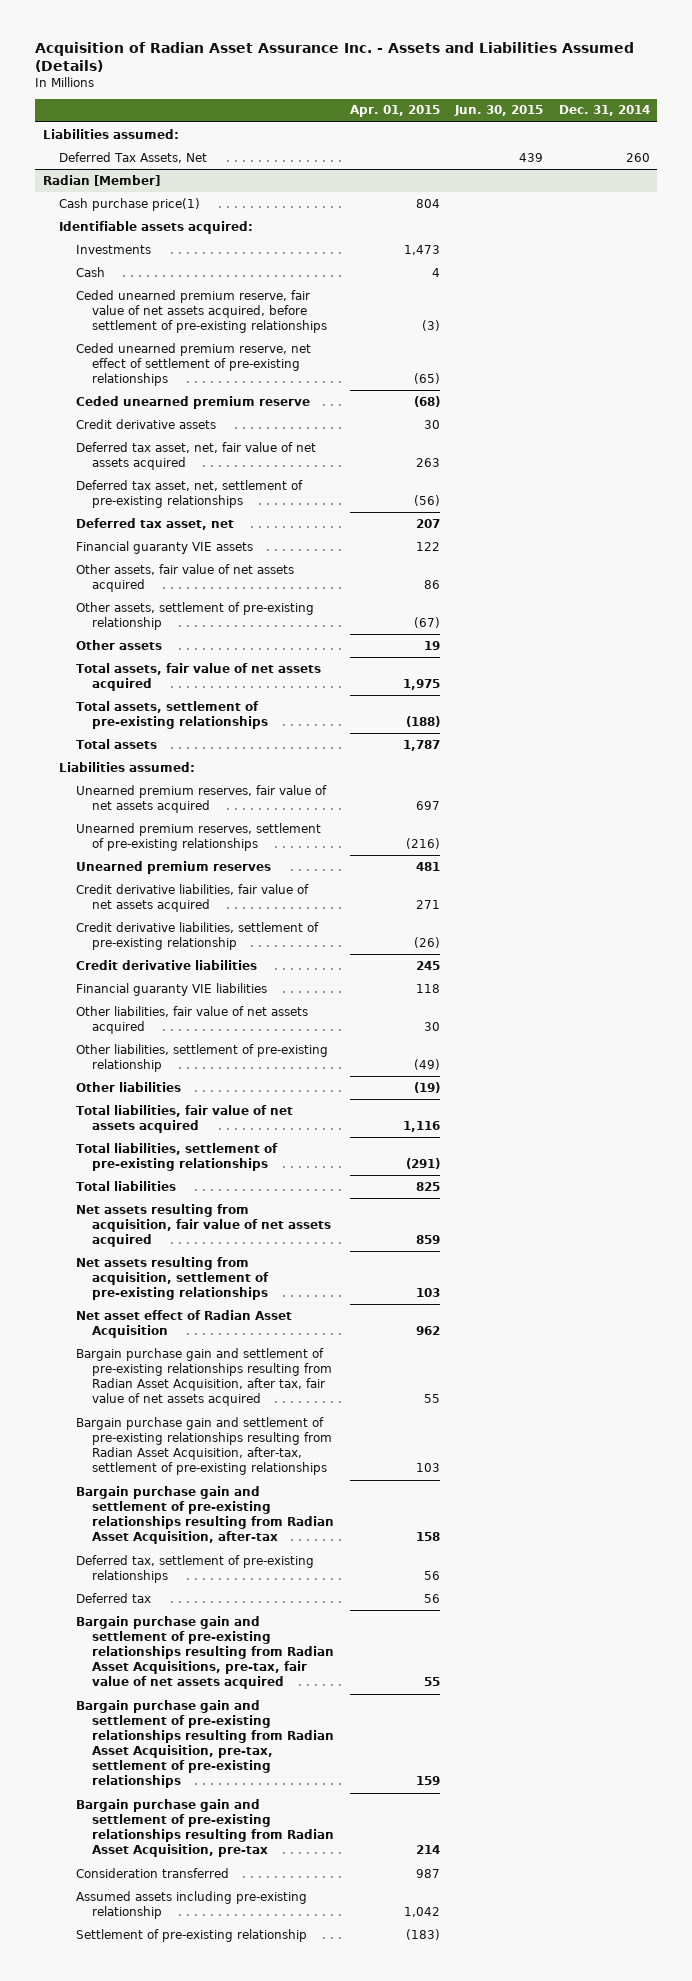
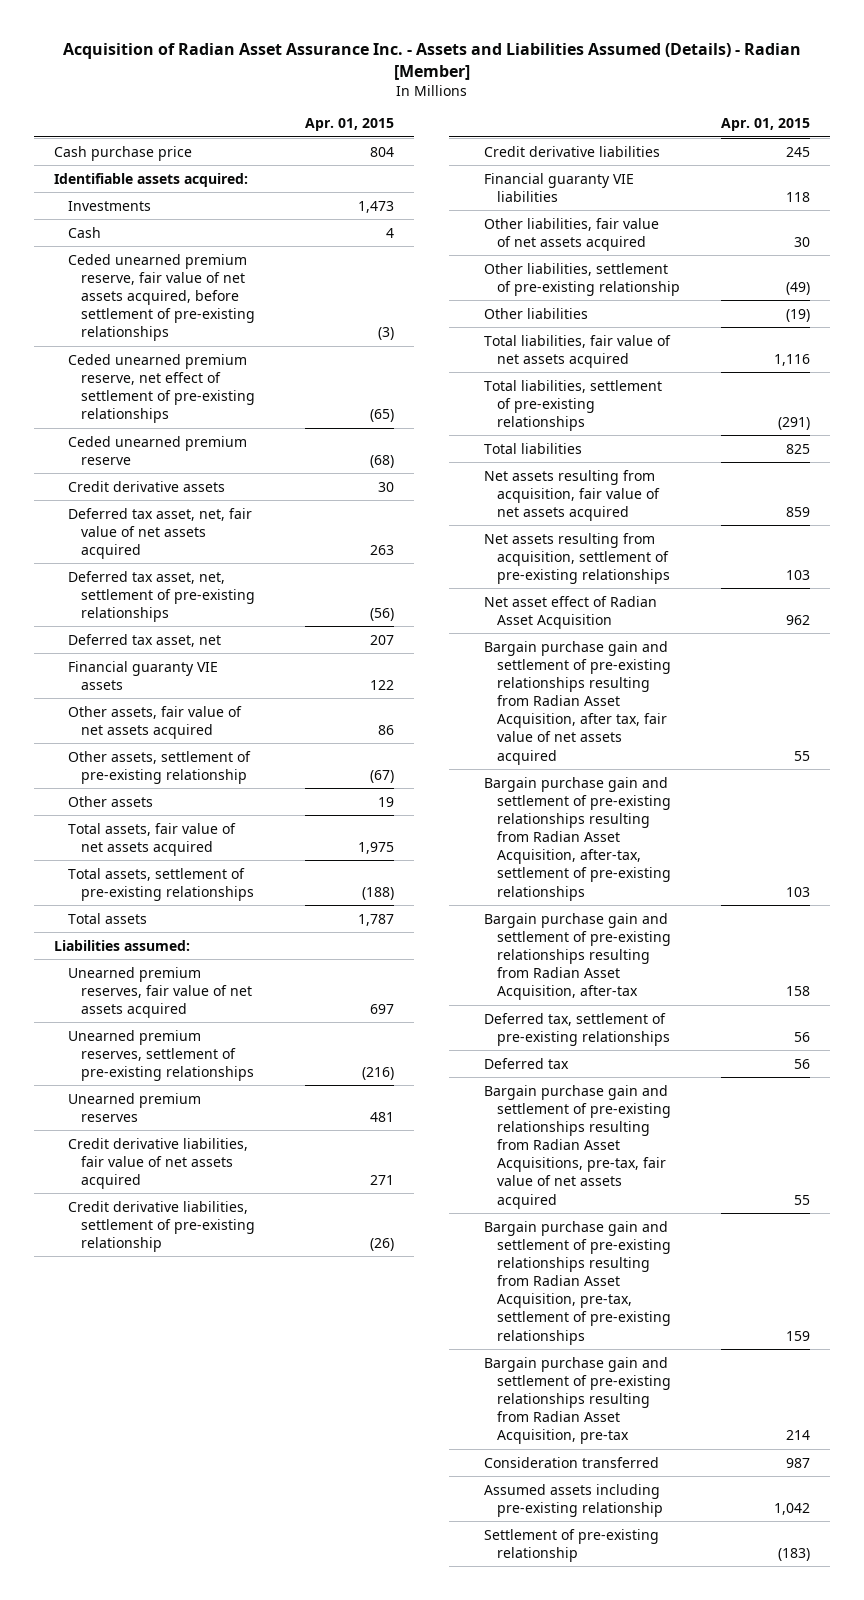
- Acquisition of Radian Asset Assurance Inc. - Assets and Liabilities Assumed (Details)
+ Acquisition of Radian Asset Assurance Inc. - Assets and Liabilities Assumed (Details) - Radian [Member]
- | Apr. 01, 2015 | Jun. 30, 2015 | Dec. 31, 2014
+ | Apr. 01, 2015
- Liabilities assumed:
- Deferred Tax Assets, Net | | 439 | 260
- Radian [Member]
- Cash purchase price(1) | 804 | |
+ Cash purchase price | 804

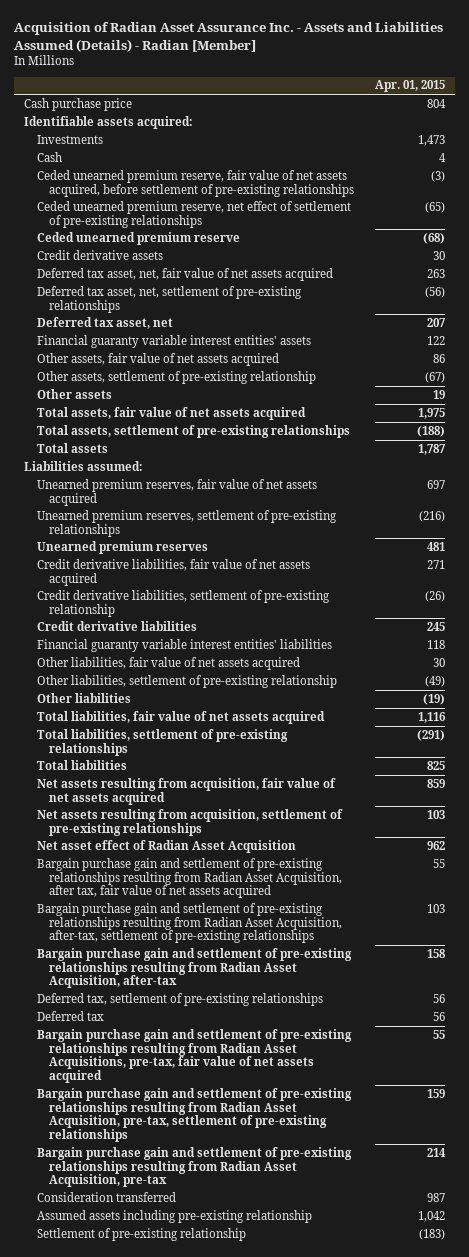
- Financial guaranty VIE assets | 122
+ Financial guaranty variable interest entities' assets | 122
- Financial guaranty VIE liabilities | 118
+ Financial guaranty variable interest entities' liabilities | 118

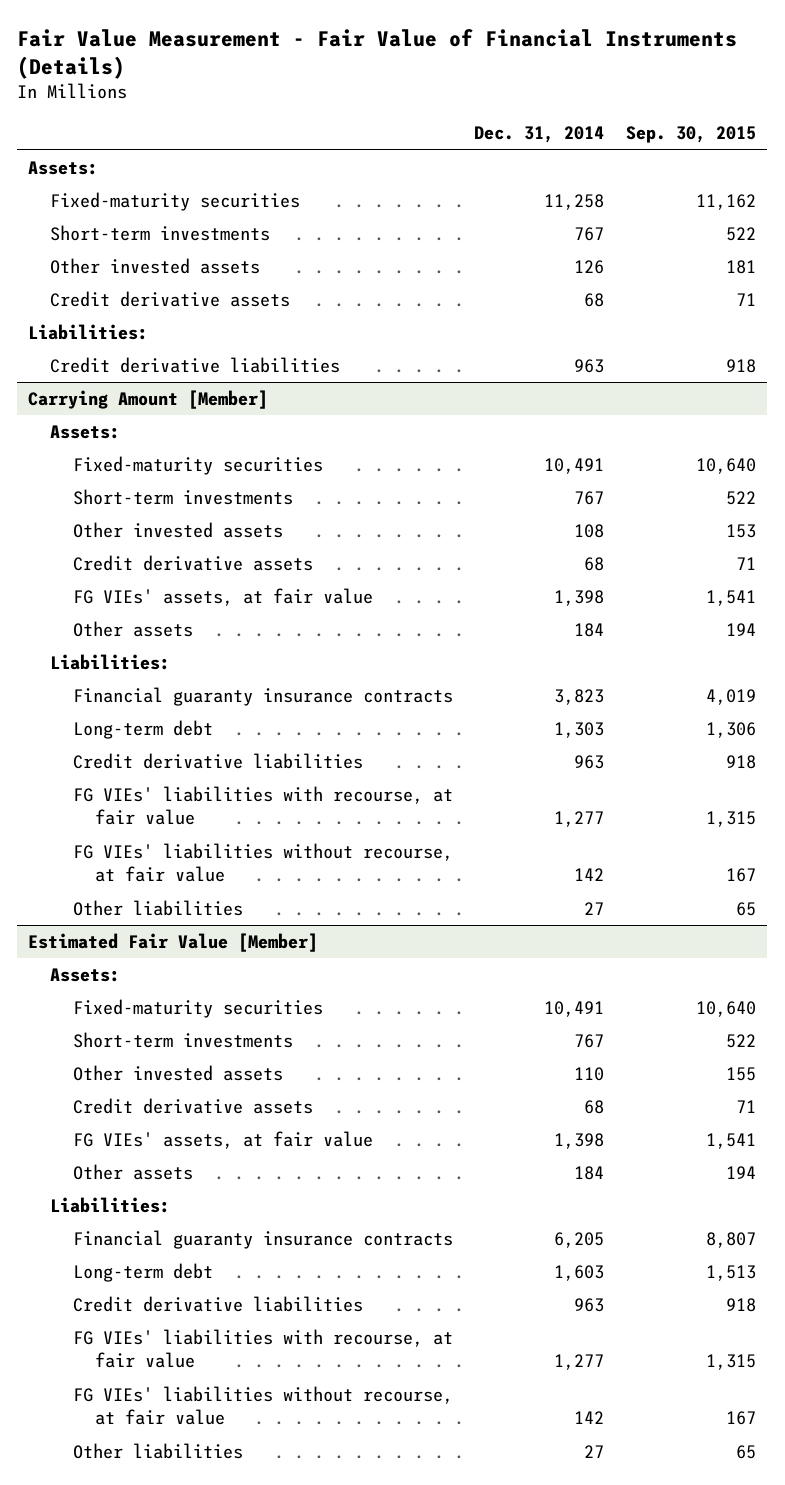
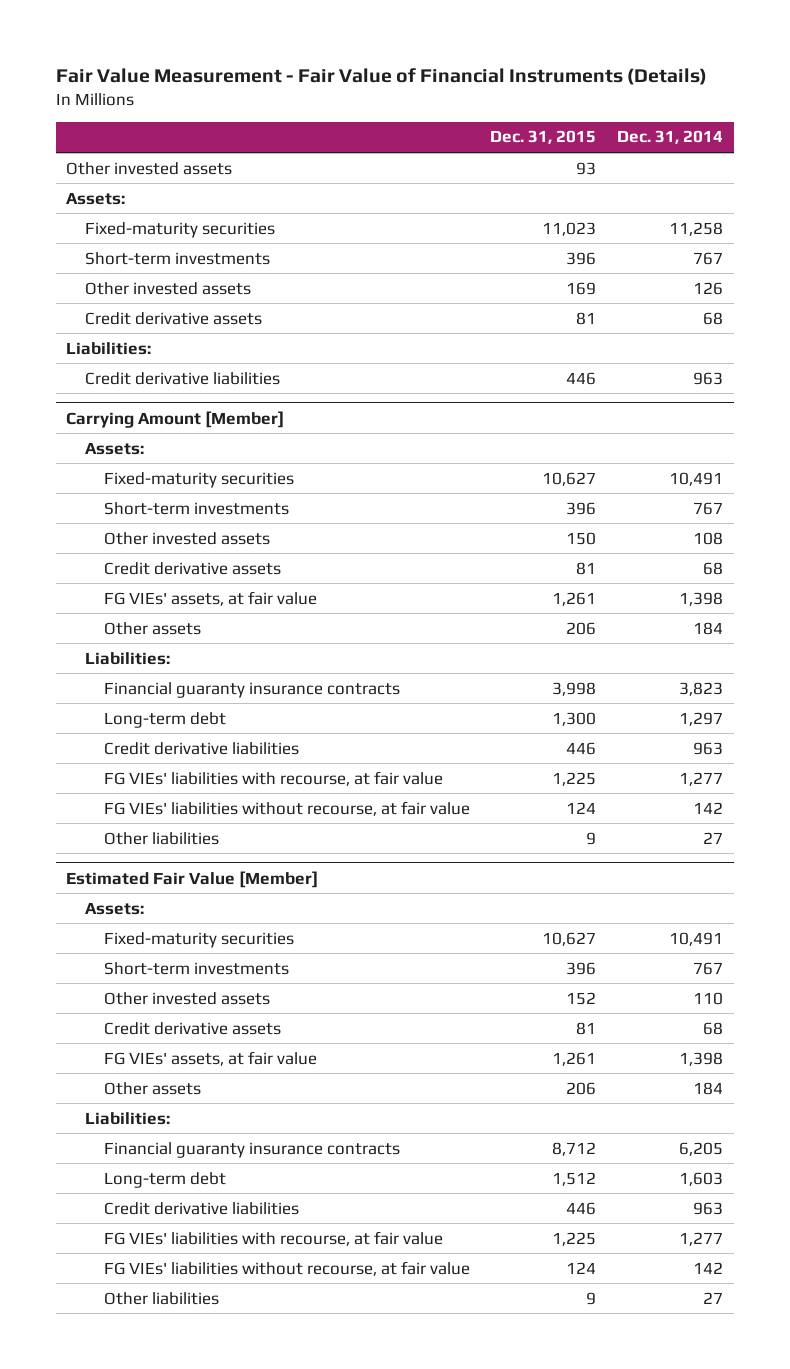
- | Dec. 31, 2014 | Sep. 30, 2015
+ | Dec. 31, 2015 | Dec. 31, 2014
+ Other invested assets | 93 |
@ Carrying Amount [Member]
- Long-term debt | 1,303 | 1,306
+ Long-term debt | 1,300 | 1,297

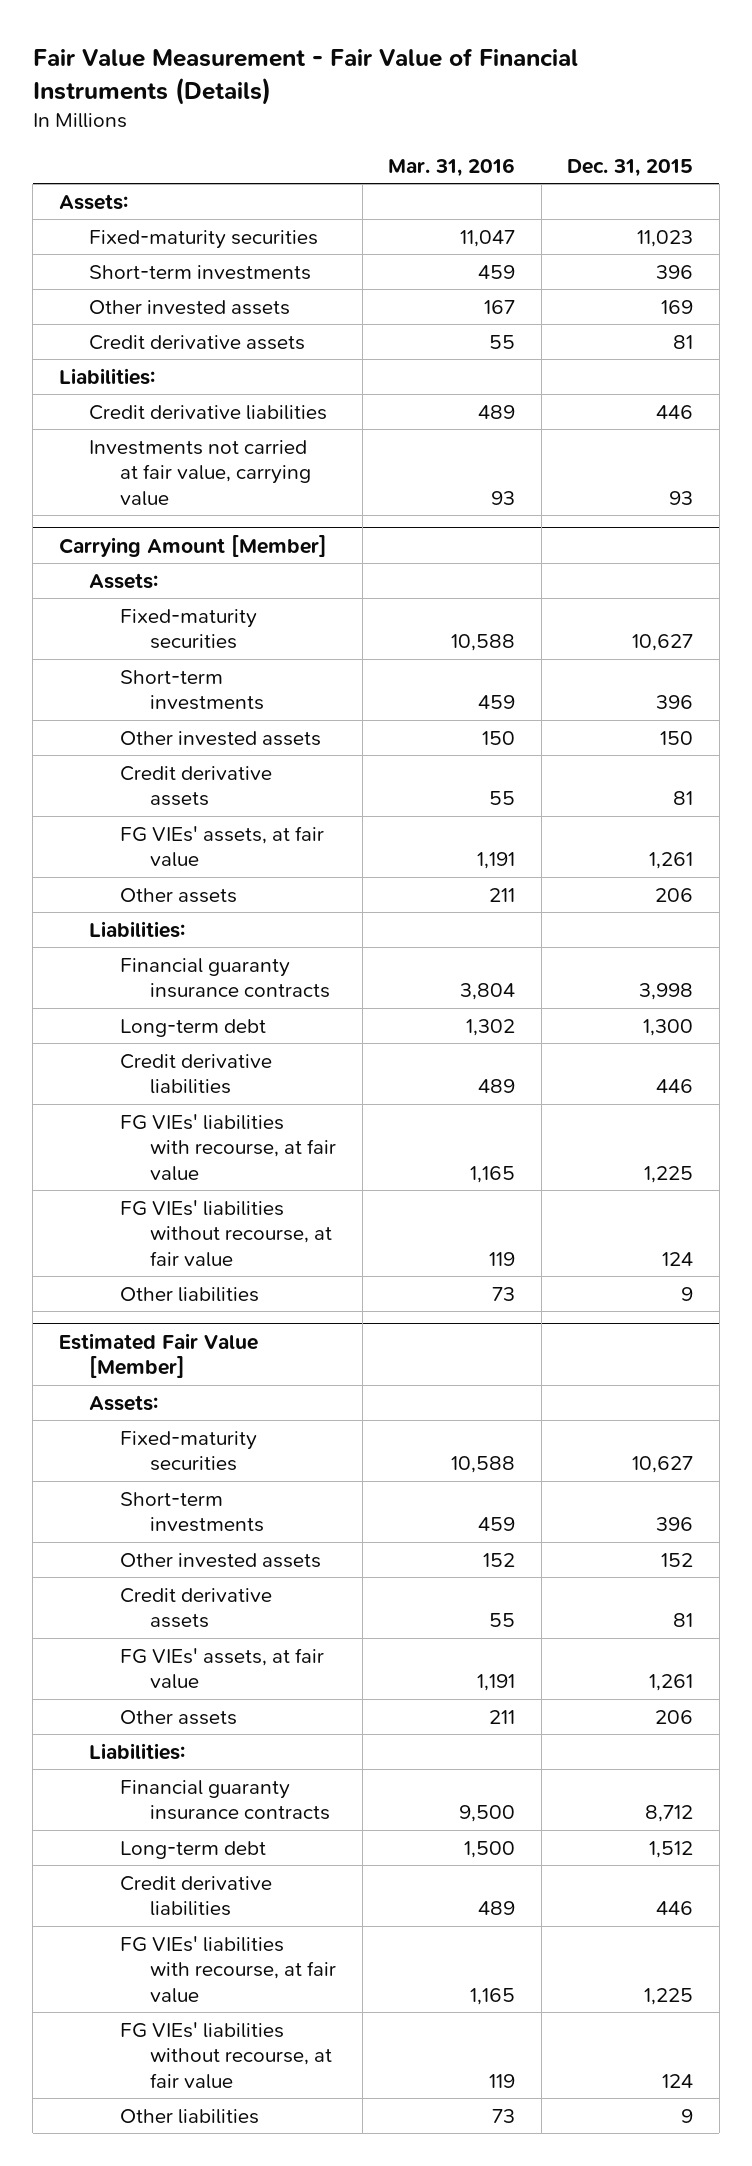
- | Dec. 31, 2015 | Dec. 31, 2014
+ | Mar. 31, 2016 | Dec. 31, 2015
- Other invested assets | 93 |
+ Investments not carried at fair value, carrying value | 93 | 93

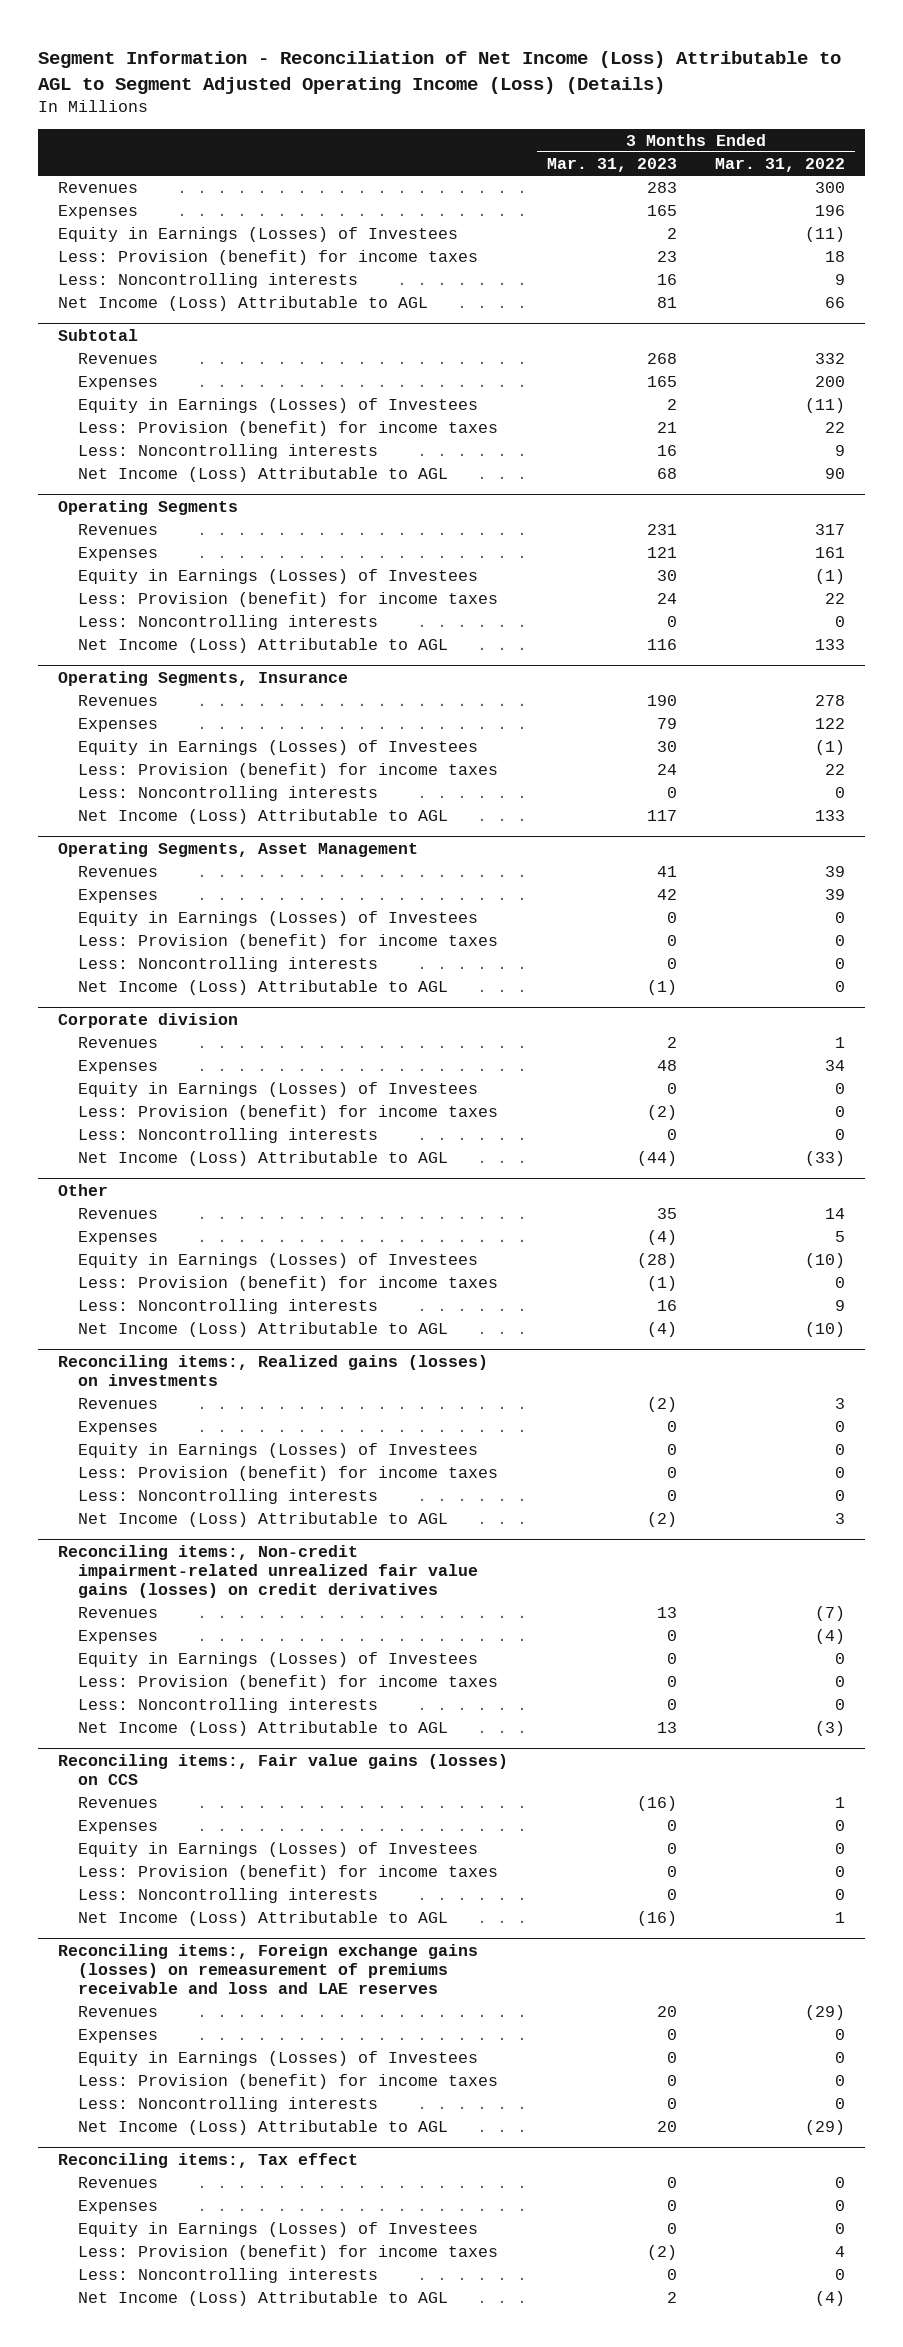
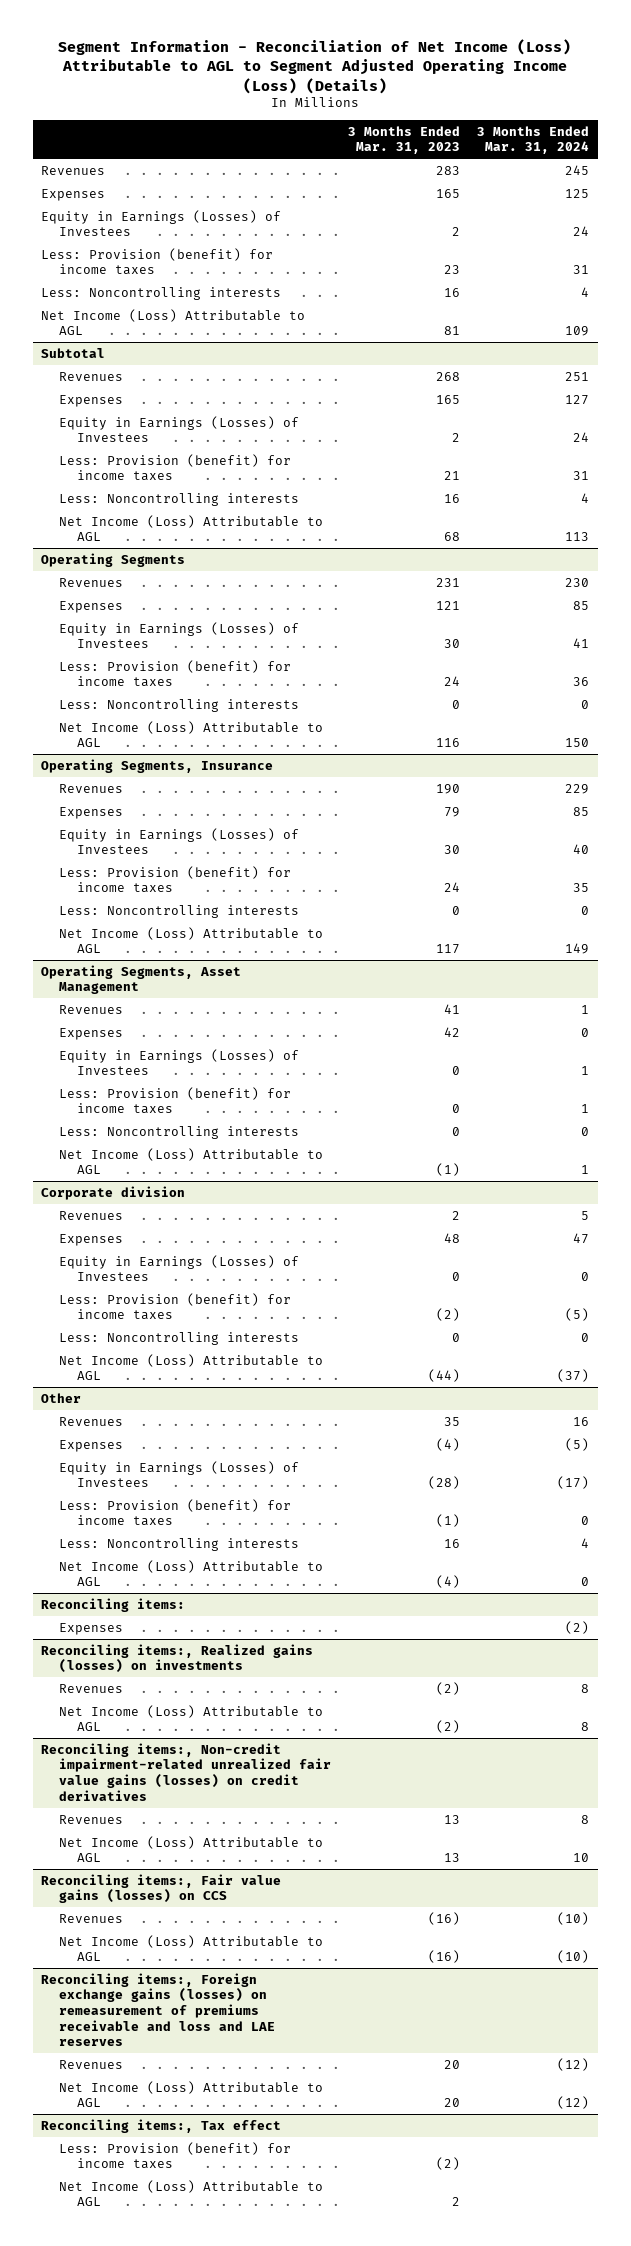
- | 3 Months Ended Mar. 31, 2023 | 3 Months Ended Mar. 31, 2022
+ | 3 Months Ended Mar. 31, 2023 | 3 Months Ended Mar. 31, 2024
+ Reconciling items:
+ Expenses | | (2)
@ Reconciling items:, Realized gains (losses) on investments
- Expenses | 0 | 0
- Equity in Earnings (Losses) of Investees | 0 | 0
- Less: Provision (benefit) for income taxes | 0 | 0
- Less: Noncontrolling interests | 0 | 0
@ Reconciling items:, Non-credit impairment-related unrealized fair value gains (losses) on credit derivatives
- Expenses | 0 | (4)
- Equity in Earnings (Losses) of Investees | 0 | 0
- Less: Provision (benefit) for income taxes | 0 | 0
- Less: Noncontrolling interests | 0 | 0
@ Reconciling items:, Fair value gains (losses) on CCS
- Expenses | 0 | 0
- Equity in Earnings (Losses) of Investees | 0 | 0
- Less: Provision (benefit) for income taxes | 0 | 0
- Less: Noncontrolling interests | 0 | 0
@ Reconciling items:, Foreign exchange gains (losses) on remeasurement of premiums receivable and loss and LAE reserves
- Expenses | 0 | 0
- Equity in Earnings (Losses) of Investees | 0 | 0
- Less: Provision (benefit) for income taxes | 0 | 0
- Less: Noncontrolling interests | 0 | 0
@ Reconciling items:, Tax effect
- Revenues | 0 | 0
- Expenses | 0 | 0
- Equity in Earnings (Losses) of Investees | 0 | 0
- Less: Noncontrolling interests | 0 | 0

